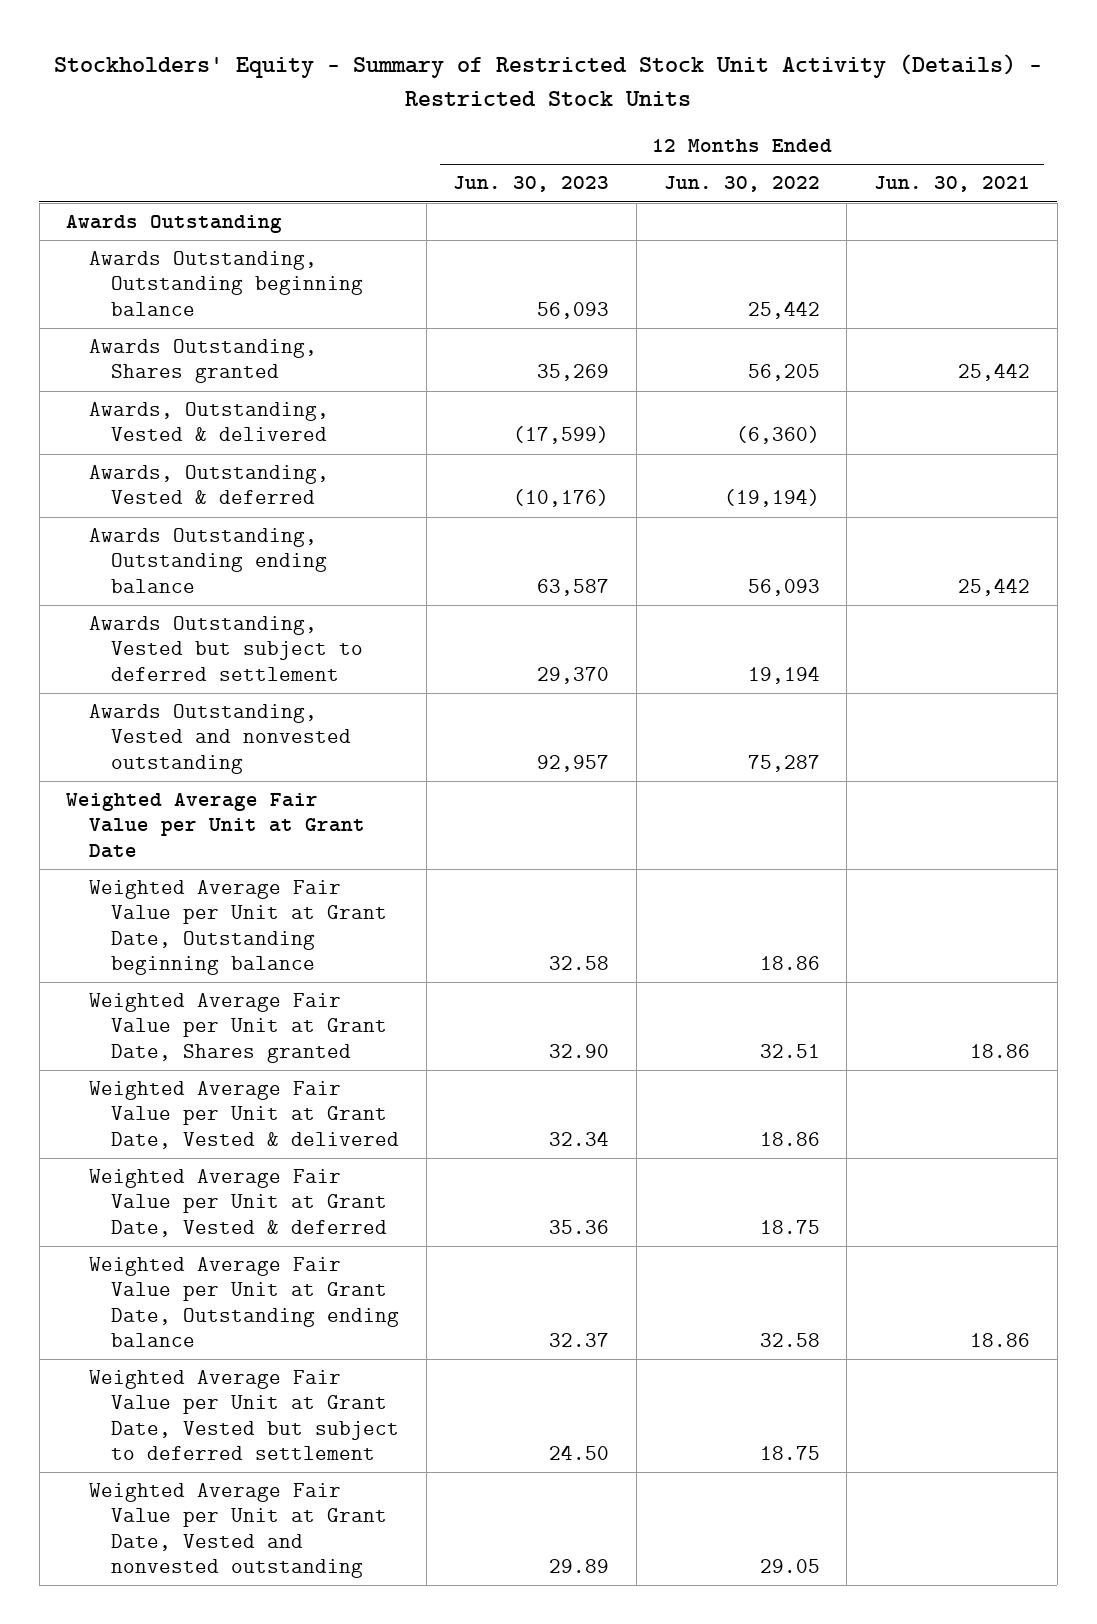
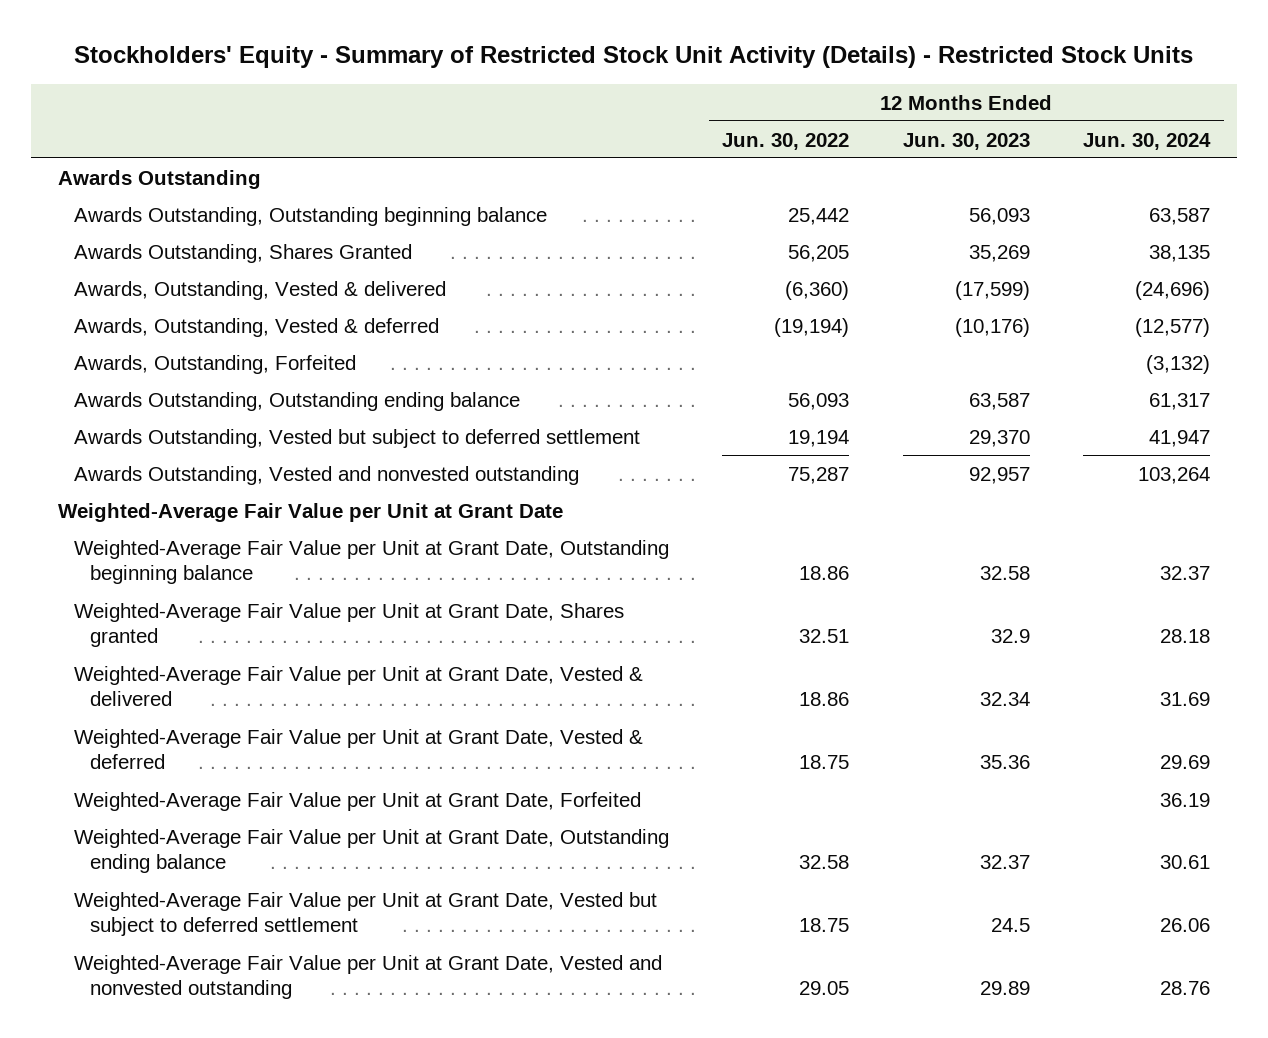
- | 12 Months Ended Jun. 30, 2023 | 12 Months Ended Jun. 30, 2022 | 12 Months Ended Jun. 30, 2021
+ | 12 Months Ended Jun. 30, 2022 | 12 Months Ended Jun. 30, 2023 | 12 Months Ended Jun. 30, 2024
- Awards Outstanding, Shares granted | 35,269 | 56,205 | 25,442
+ Awards Outstanding, Shares Granted | 56,205 | 35,269 | 38,135
+ Awards, Outstanding, Forfeited | | | (3,132)
- Weighted Average Fair Value per Unit at Grant Date
- Weighted Average Fair Value per Unit at Grant Date, Outstanding beginning balance | 32.58 | 18.86 |
- Weighted Average Fair Value per Unit at Grant Date, Shares granted | 32.90 | 32.51 | 18.86
- Weighted Average Fair Value per Unit at Grant Date, Vested & delivered | 32.34 | 18.86 |
- Weighted Average Fair Value per Unit at Grant Date, Vested & deferred | 35.36 | 18.75 |
- Weighted Average Fair Value per Unit at Grant Date, Outstanding ending balance | 32.37 | 32.58 | 18.86
- Weighted Average Fair Value per Unit at Grant Date, Vested but subject to deferred settlement | 24.50 | 18.75 |
- Weighted Average Fair Value per Unit at Grant Date, Vested and nonvested outstanding | 29.89 | 29.05 |
+ Weighted-Average Fair Value per Unit at Grant Date
+ Weighted-Average Fair Value per Unit at Grant Date, Outstanding beginning balance | 18.86 | 32.58 | 32.37
+ Weighted-Average Fair Value per Unit at Grant Date, Shares granted | 32.51 | 32.9 | 28.18
+ Weighted-Average Fair Value per Unit at Grant Date, Vested & delivered | 18.86 | 32.34 | 31.69
+ Weighted-Average Fair Value per Unit at Grant Date, Vested & deferred | 18.75 | 35.36 | 29.69
+ Weighted-Average Fair Value per Unit at Grant Date, Forfeited | | | 36.19
+ Weighted-Average Fair Value per Unit at Grant Date, Outstanding ending balance | 32.58 | 32.37 | 30.61
+ Weighted-Average Fair Value per Unit at Grant Date, Vested but subject to deferred settlement | 18.75 | 24.5 | 26.06
+ Weighted-Average Fair Value per Unit at Grant Date, Vested and nonvested outstanding | 29.05 | 29.89 | 28.76

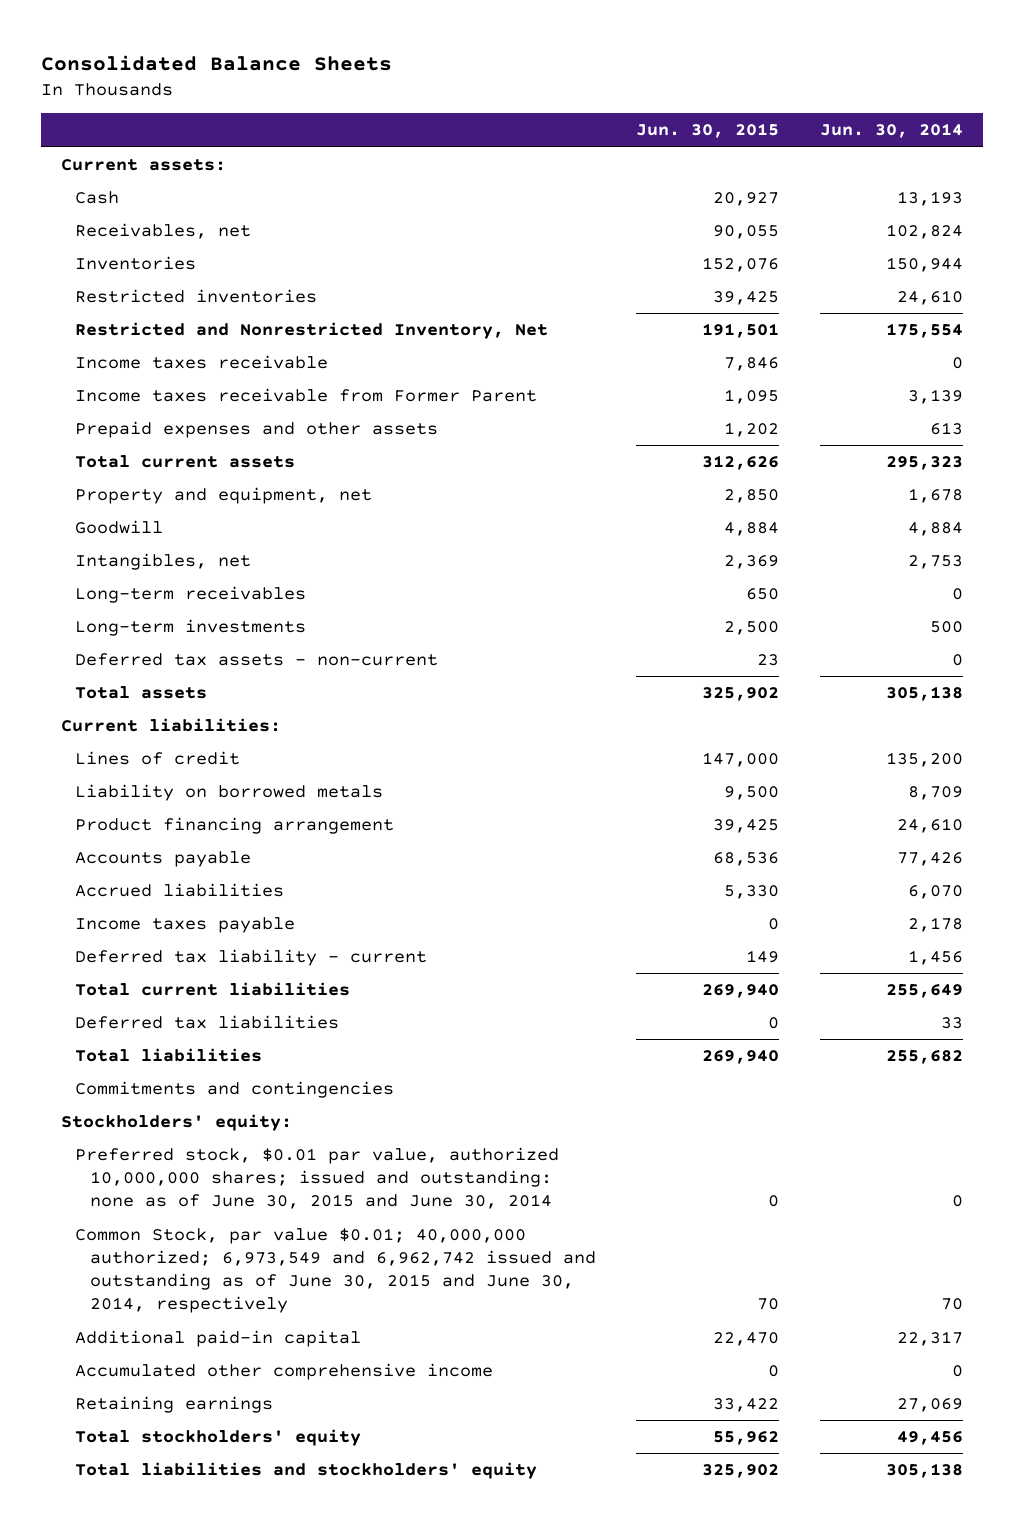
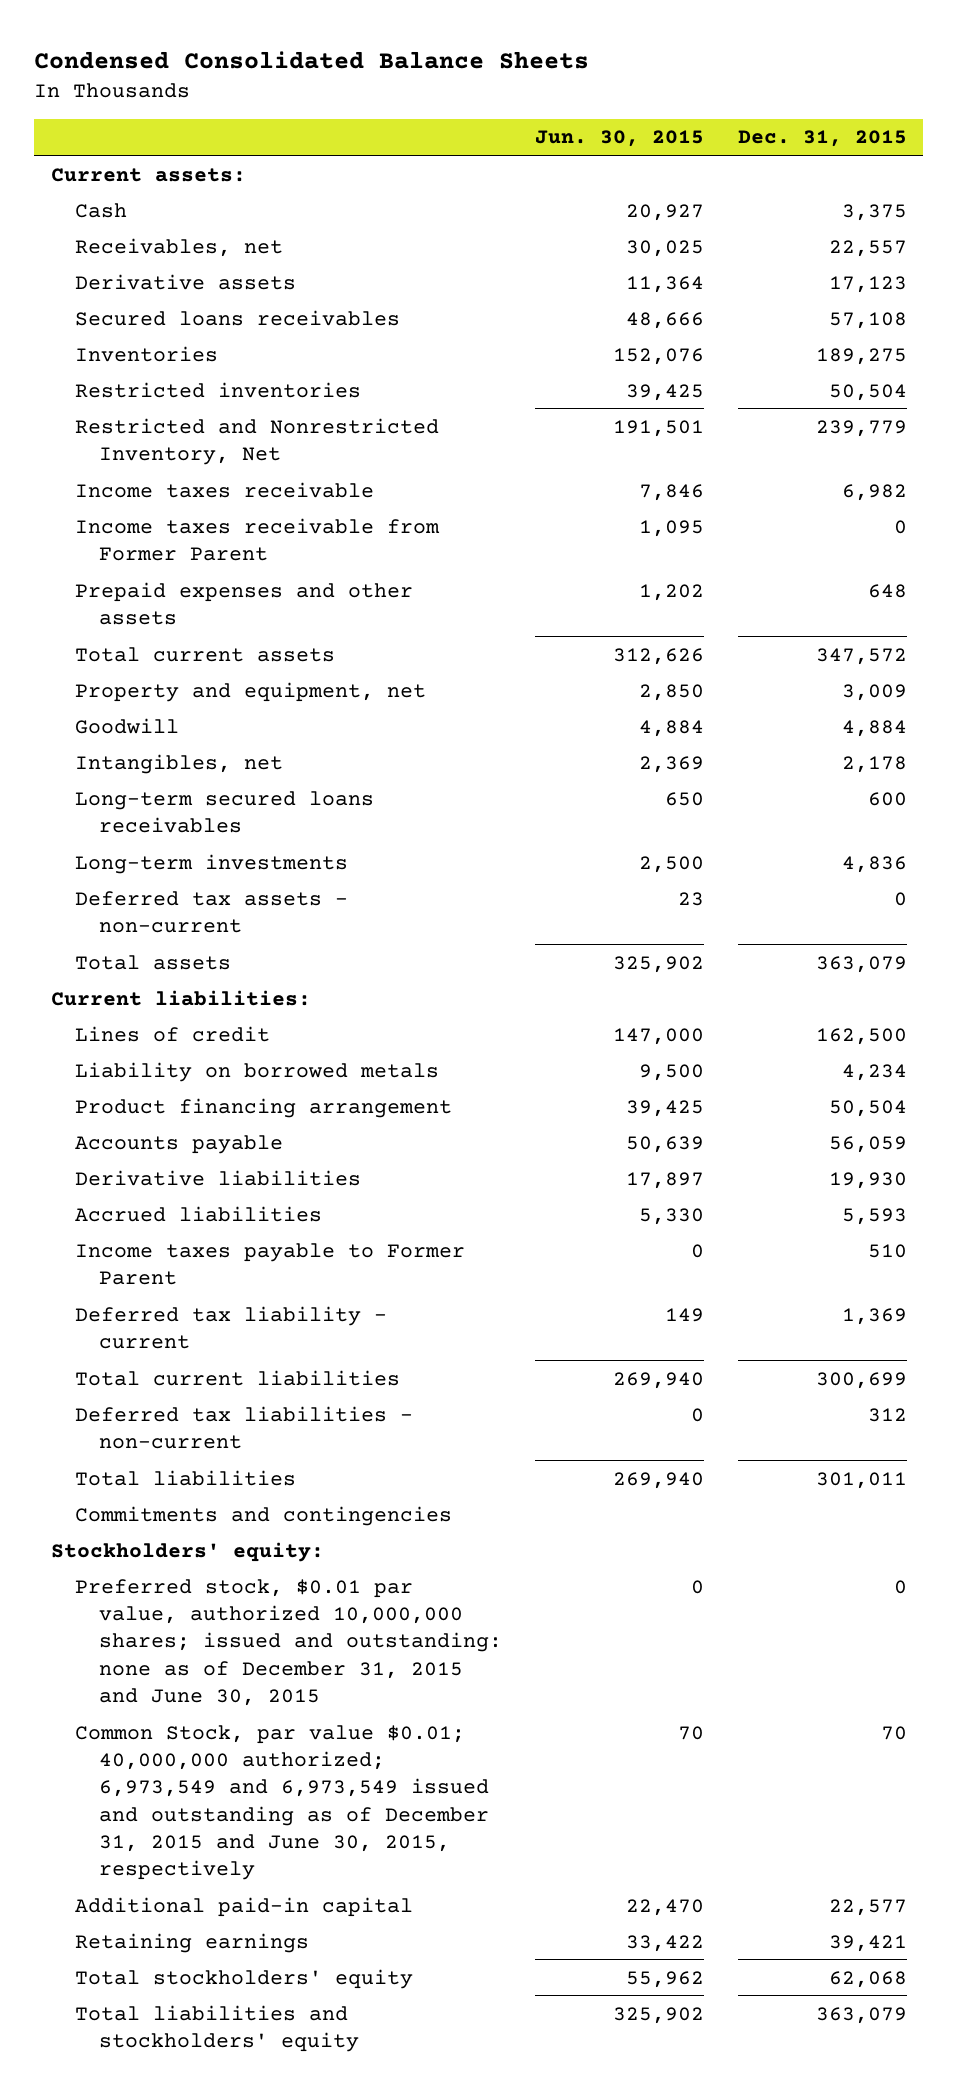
- Consolidated Balance Sheets
+ Condensed Consolidated Balance Sheets
- | Jun. 30, 2015 | Jun. 30, 2014
+ | Jun. 30, 2015 | Dec. 31, 2015
- Receivables, net | 90,055 | 102,824
+ Receivables, net | 30,025 | 22,557
+ Derivative assets | 11,364 | 17,123
+ Secured loans receivables | 48,666 | 57,108
- Long-term receivables | 650 | 0
+ Long-term secured loans receivables | 650 | 600
- Accounts payable | 68,536 | 77,426
+ Accounts payable | 50,639 | 56,059
+ Derivative liabilities | 17,897 | 19,930
- Income taxes payable | 0 | 2,178
+ Income taxes payable to Former Parent | 0 | 510
- Deferred tax liabilities | 0 | 33
+ Deferred tax liabilities - non-current | 0 | 312
- Preferred stock, $0.01 par value, authorized 10,000,000 shares; issued and outstanding: none as of June 30, 2015 and June 30, 2014 | 0 | 0
- Common Stock, par value $0.01; 40,000,000 authorized; 6,973,549 and 6,962,742 issued and outstanding as of June 30, 2015 and June 30, 2014, respectively | 70 | 70
+ Preferred stock, $0.01 par value, authorized 10,000,000 shares; issued and outstanding: none as of December 31, 2015 and June 30, 2015 | 0 | 0
+ Common Stock, par value $0.01; 40,000,000 authorized; 6,973,549 and 6,973,549 issued and outstanding as of December 31, 2015 and June 30, 2015, respectively | 70 | 70
- Accumulated other comprehensive income | 0 | 0

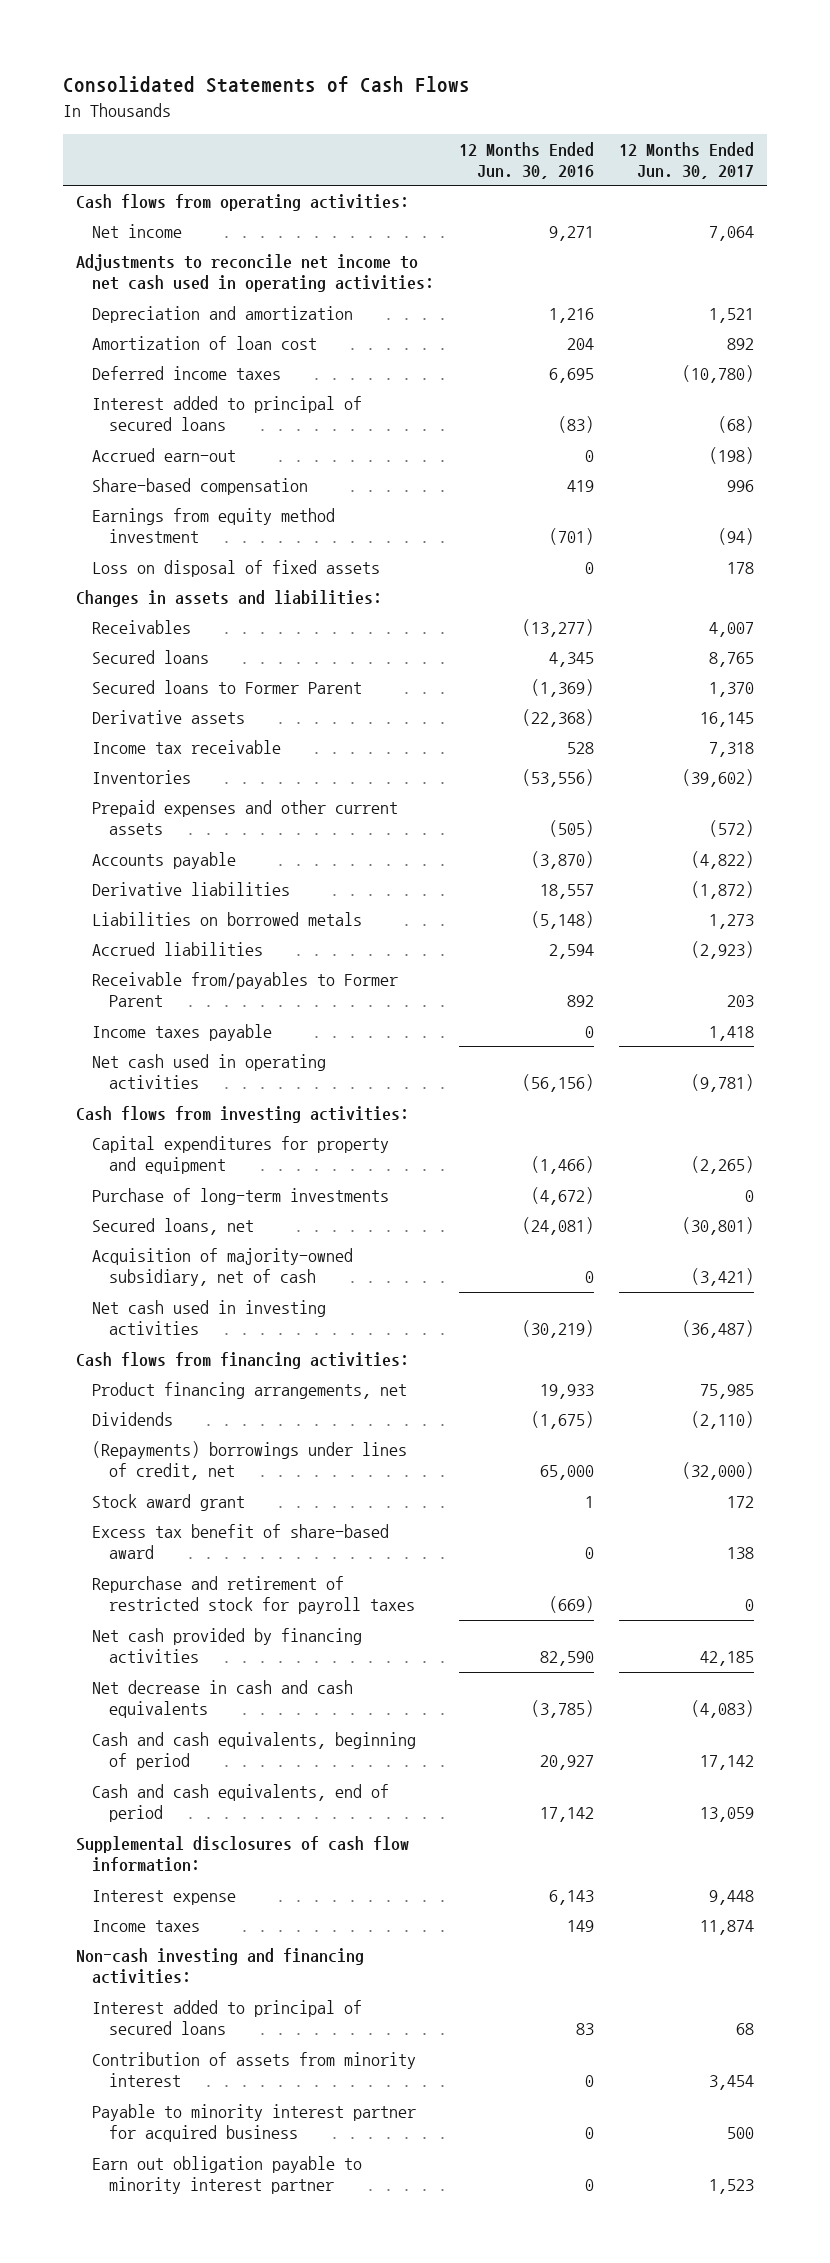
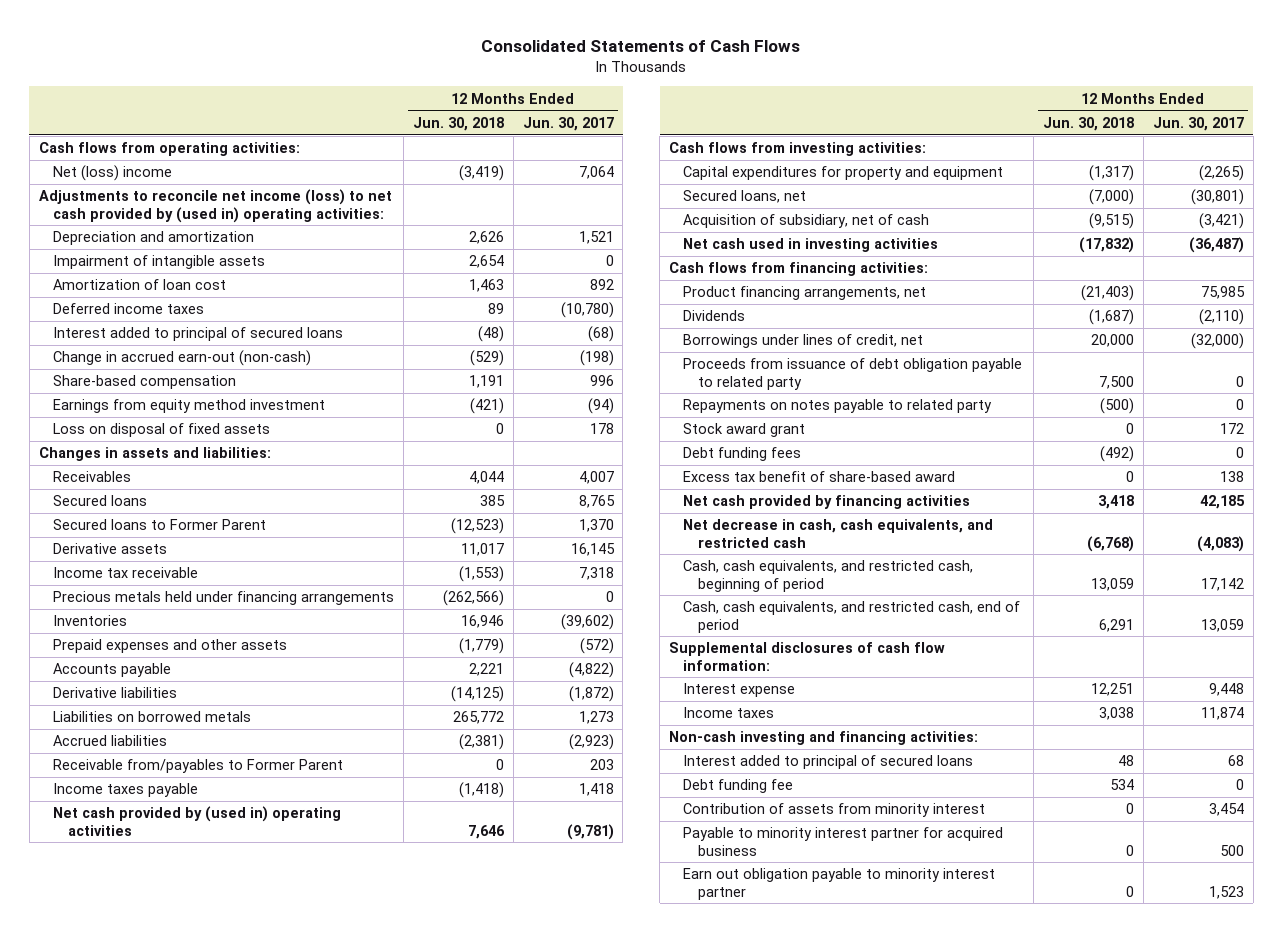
- | 12 Months Ended Jun. 30, 2016 | 12 Months Ended Jun. 30, 2017
+ | 12 Months Ended Jun. 30, 2018 | 12 Months Ended Jun. 30, 2017
- Net income | 9,271 | 7,064
- Adjustments to reconcile net income to net cash used in operating activities:
+ Net (loss) income | (3,419) | 7,064
+ Adjustments to reconcile net income (loss) to net cash provided by (used in) operating activities:
+ Impairment of intangible assets | 2,654 | 0
- Accrued earn-out | 0 | (198)
+ Change in accrued earn-out (non-cash) | (529) | (198)
+ Precious metals held under financing arrangements | (262,566) | 0
- Prepaid expenses and other current assets | (505) | (572)
+ Prepaid expenses and other assets | (1,779) | (572)
- Net cash used in operating activities | (56,156) | (9,781)
+ Net cash provided by (used in) operating activities | 7,646 | (9,781)
- Purchase of long-term investments | (4,672) | 0
- Acquisition of majority-owned subsidiary, net of cash | 0 | (3,421)
+ Acquisition of subsidiary, net of cash | (9,515) | (3,421)
- (Repayments) borrowings under lines of credit, net | 65,000 | (32,000)
+ Borrowings under lines of credit, net | 20,000 | (32,000)
+ Proceeds from issuance of debt obligation payable to related party | 7,500 | 0
+ Repayments on notes payable to related party | (500) | 0
+ Debt funding fees | (492) | 0
- Repurchase and retirement of restricted stock for payroll taxes | (669) | 0
- Net decrease in cash and cash equivalents | (3,785) | (4,083)
- Cash and cash equivalents, beginning of period | 20,927 | 17,142
- Cash and cash equivalents, end of period | 17,142 | 13,059
+ Net decrease in cash, cash equivalents, and restricted cash | (6,768) | (4,083)
+ Cash, cash equivalents, and restricted cash, beginning of period | 13,059 | 17,142
+ Cash, cash equivalents, and restricted cash, end of period | 6,291 | 13,059
+ Debt funding fee | 534 | 0

